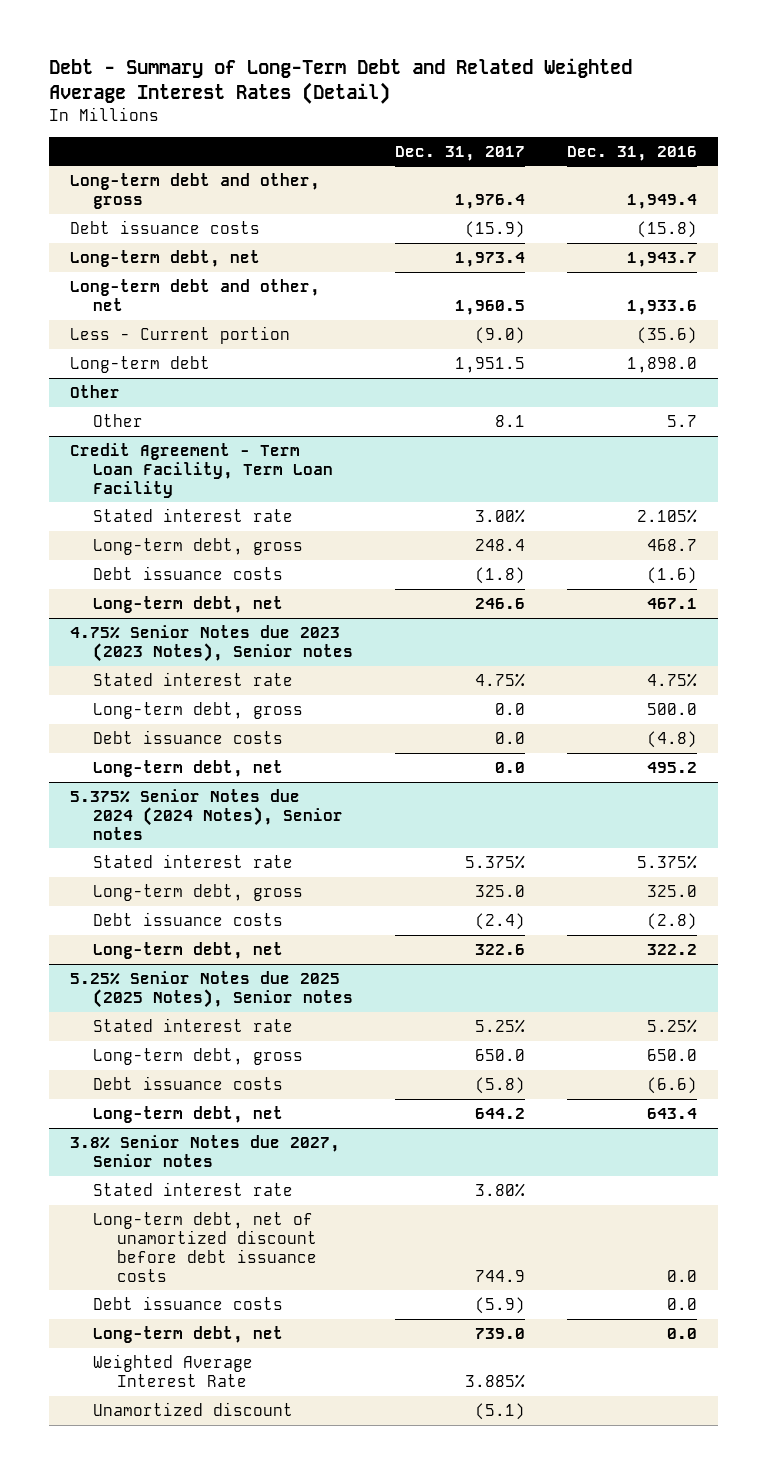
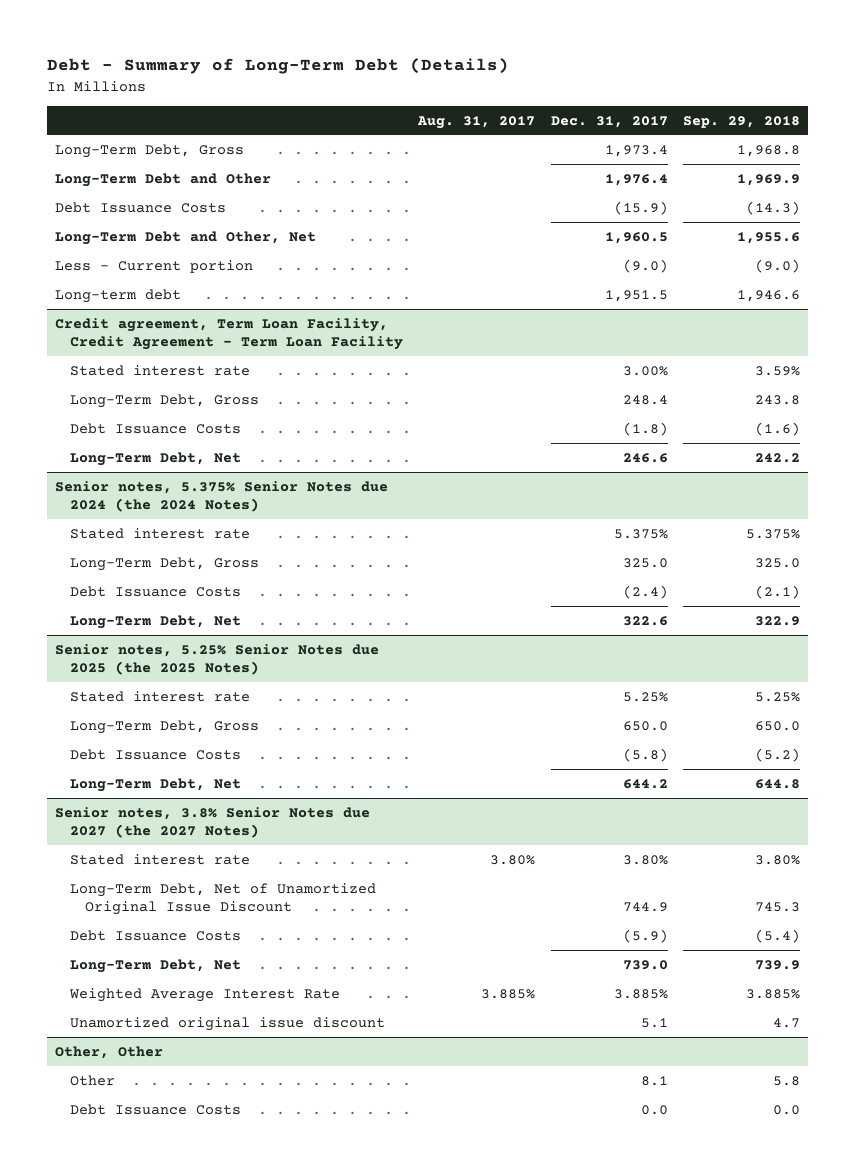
- Debt - Summary of Long-Term Debt and Related Weighted Average Interest Rates (Detail)
+ Debt - Summary of Long-Term Debt (Details)
- | Dec. 31, 2017 | Dec. 31, 2016
+ | Aug. 31, 2017 | Dec. 31, 2017 | Sep. 29, 2018
- Long-term debt and other, gross | 1,976.4 | 1,949.4
- Debt issuance costs | (15.9) | (15.8)
- Long-term debt, net | 1,973.4 | 1,943.7
- Long-term debt and other, net | 1,960.5 | 1,933.6
+ Long-Term Debt, Gross | | 1,973.4 | 1,968.8
+ Long-Term Debt and Other | | 1,976.4 | 1,969.9
+ Debt Issuance Costs | | (15.9) | (14.3)
+ Long-Term Debt and Other, Net | | 1,960.5 | 1,955.6
- Other
- Other | 8.1 | 5.7
- Credit Agreement - Term Loan Facility, Term Loan Facility
+ Credit agreement, Term Loan Facility, Credit Agreement - Term Loan Facility
- Long-term debt, gross | 248.4 | 468.7
- Debt issuance costs | (1.8) | (1.6)
- Long-term debt, net | 246.6 | 467.1
- 4.75% Senior Notes due 2023 (2023 Notes), Senior notes
- Stated interest rate | 4.75% | 4.75%
- Long-term debt, gross | 0.0 | 500.0
- Debt issuance costs | 0.0 | (4.8)
- Long-term debt, net | 0.0 | 495.2
- 5.375% Senior Notes due 2024 (2024 Notes), Senior notes
+ Long-Term Debt, Gross | | 248.4 | 243.8
+ Debt Issuance Costs | | (1.8) | (1.6)
+ Long-Term Debt, Net | | 246.6 | 242.2
+ Senior notes, 5.375% Senior Notes due 2024 (the 2024 Notes)
- Long-term debt, gross | 325.0 | 325.0
- Debt issuance costs | (2.4) | (2.8)
- Long-term debt, net | 322.6 | 322.2
- 5.25% Senior Notes due 2025 (2025 Notes), Senior notes
+ Long-Term Debt, Gross | | 325.0 | 325.0
+ Debt Issuance Costs | | (2.4) | (2.1)
+ Long-Term Debt, Net | | 322.6 | 322.9
+ Senior notes, 5.25% Senior Notes due 2025 (the 2025 Notes)
- Long-term debt, gross | 650.0 | 650.0
- Debt issuance costs | (5.8) | (6.6)
- Long-term debt, net | 644.2 | 643.4
- 3.8% Senior Notes due 2027, Senior notes
+ Long-Term Debt, Gross | | 650.0 | 650.0
+ Debt Issuance Costs | | (5.8) | (5.2)
+ Long-Term Debt, Net | | 644.2 | 644.8
+ Senior notes, 3.8% Senior Notes due 2027 (the 2027 Notes)
- Long-term debt, net of unamortized discount before debt issuance costs | 744.9 | 0.0
- Debt issuance costs | (5.9) | 0.0
- Long-term debt, net | 739.0 | 0.0
+ Long-Term Debt, Net of Unamortized Original Issue Discount | | 744.9 | 745.3
+ Debt Issuance Costs | | (5.9) | (5.4)
+ Long-Term Debt, Net | | 739.0 | 739.9
- Unamortized discount | (5.1) |
+ Unamortized original issue discount | | 5.1 | 4.7
+ Other, Other
+ Other | | 8.1 | 5.8
+ Debt Issuance Costs | | 0.0 | 0.0

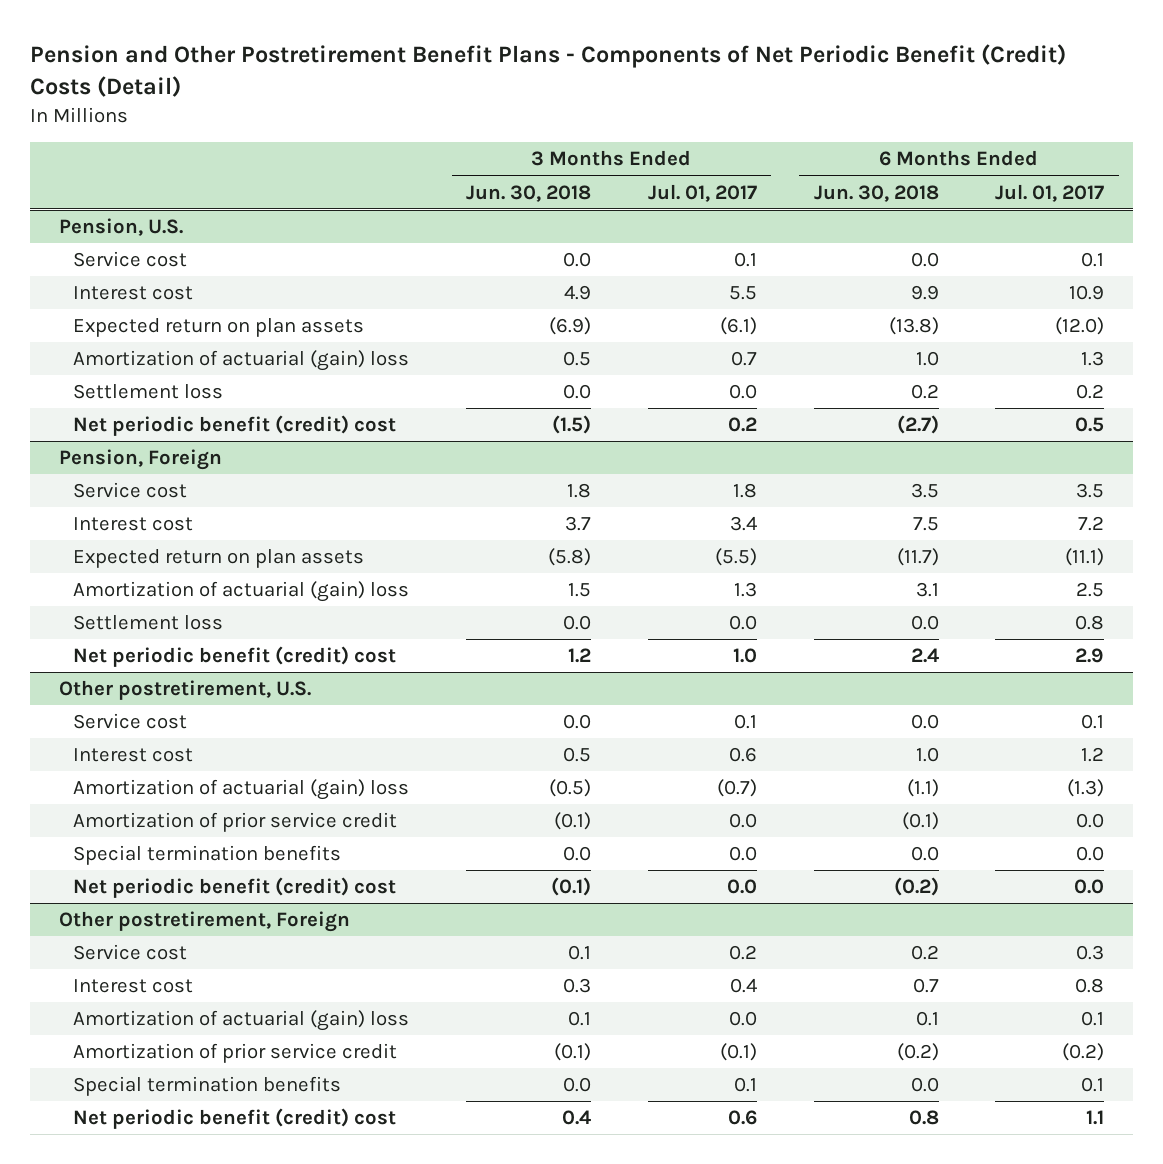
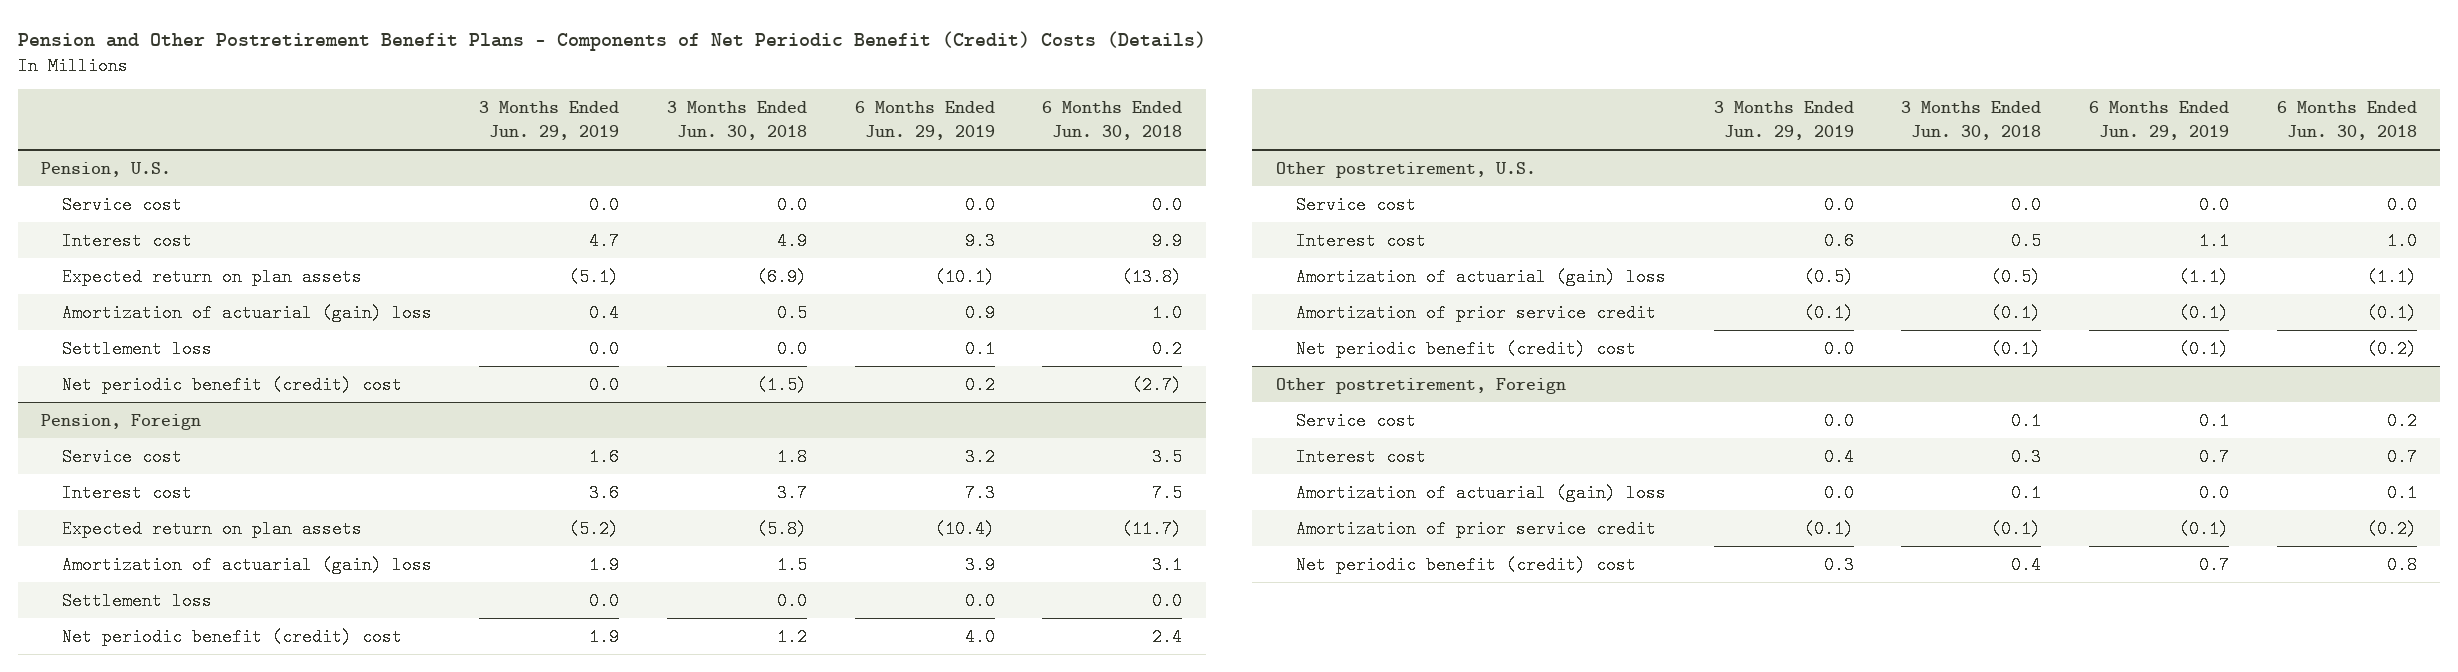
- Pension and Other Postretirement Benefit Plans - Components of Net Periodic Benefit (Credit) Costs (Detail)
+ Pension and Other Postretirement Benefit Plans - Components of Net Periodic Benefit (Credit) Costs (Details)
- | 3 Months Ended Jun. 30, 2018 | 3 Months Ended Jul. 01, 2017 | 6 Months Ended Jun. 30, 2018 | 6 Months Ended Jul. 01, 2017
+ | 3 Months Ended Jun. 29, 2019 | 3 Months Ended Jun. 30, 2018 | 6 Months Ended Jun. 29, 2019 | 6 Months Ended Jun. 30, 2018
@ Other postretirement, U.S.
- Special termination benefits | 0.0 | 0.0 | 0.0 | 0.0
@ Other postretirement, Foreign
- Special termination benefits | 0.0 | 0.1 | 0.0 | 0.1

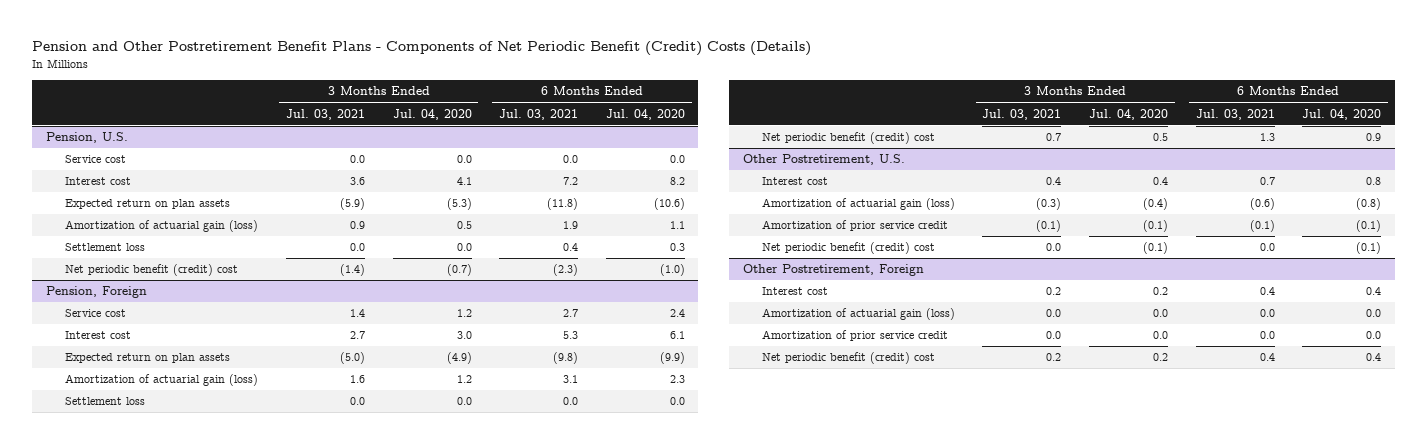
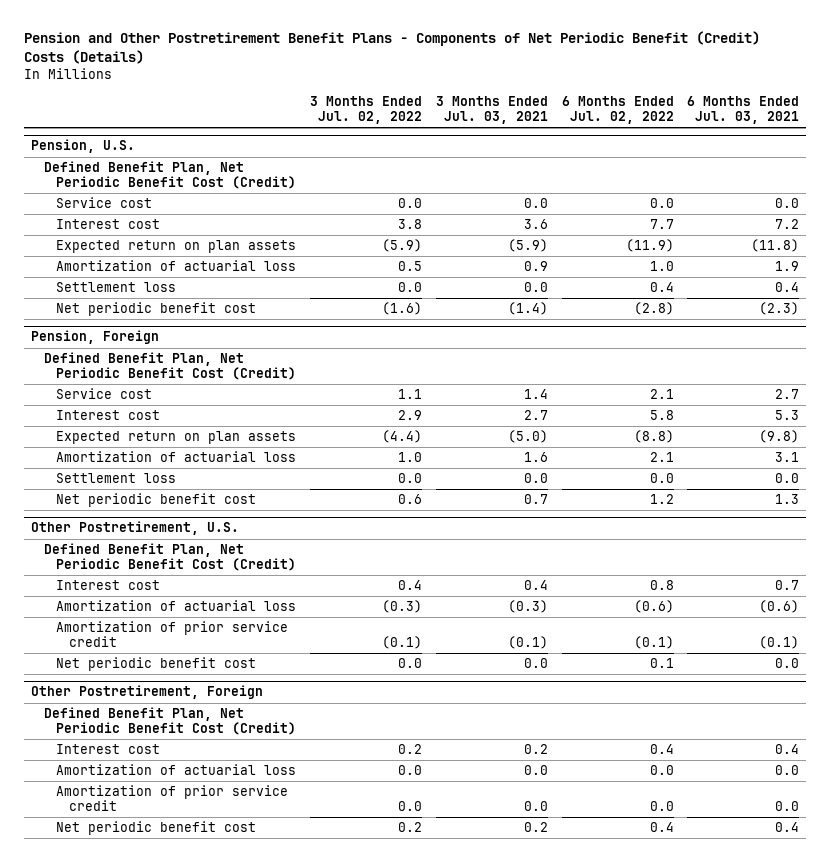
- | 3 Months Ended Jul. 03, 2021 | 3 Months Ended Jul. 04, 2020 | 6 Months Ended Jul. 03, 2021 | 6 Months Ended Jul. 04, 2020
+ | 3 Months Ended Jul. 02, 2022 | 3 Months Ended Jul. 03, 2021 | 6 Months Ended Jul. 02, 2022 | 6 Months Ended Jul. 03, 2021
@ Pension, U.S.
+ Defined Benefit Plan, Net Periodic Benefit Cost (Credit)
- Amortization of actuarial gain (loss) | 0.9 | 0.5 | 1.9 | 1.1
+ Amortization of actuarial loss | 0.5 | 0.9 | 1.0 | 1.9
- Net periodic benefit (credit) cost | (1.4) | (0.7) | (2.3) | (1.0)
+ Net periodic benefit cost | (1.6) | (1.4) | (2.8) | (2.3)
@ Pension, Foreign
+ Defined Benefit Plan, Net Periodic Benefit Cost (Credit)
- Amortization of actuarial gain (loss) | 1.6 | 1.2 | 3.1 | 2.3
+ Amortization of actuarial loss | 1.0 | 1.6 | 2.1 | 3.1
- Net periodic benefit (credit) cost | 0.7 | 0.5 | 1.3 | 0.9
+ Net periodic benefit cost | 0.6 | 0.7 | 1.2 | 1.3
@ Other Postretirement, U.S.
+ Defined Benefit Plan, Net Periodic Benefit Cost (Credit)
- Amortization of actuarial gain (loss) | (0.3) | (0.4) | (0.6) | (0.8)
+ Amortization of actuarial loss | (0.3) | (0.3) | (0.6) | (0.6)
- Net periodic benefit (credit) cost | 0.0 | (0.1) | 0.0 | (0.1)
+ Net periodic benefit cost | 0.0 | 0.0 | 0.1 | 0.0
@ Other Postretirement, Foreign
+ Defined Benefit Plan, Net Periodic Benefit Cost (Credit)
- Amortization of actuarial gain (loss) | 0.0 | 0.0 | 0.0 | 0.0
+ Amortization of actuarial loss | 0.0 | 0.0 | 0.0 | 0.0
- Net periodic benefit (credit) cost | 0.2 | 0.2 | 0.4 | 0.4
+ Net periodic benefit cost | 0.2 | 0.2 | 0.4 | 0.4

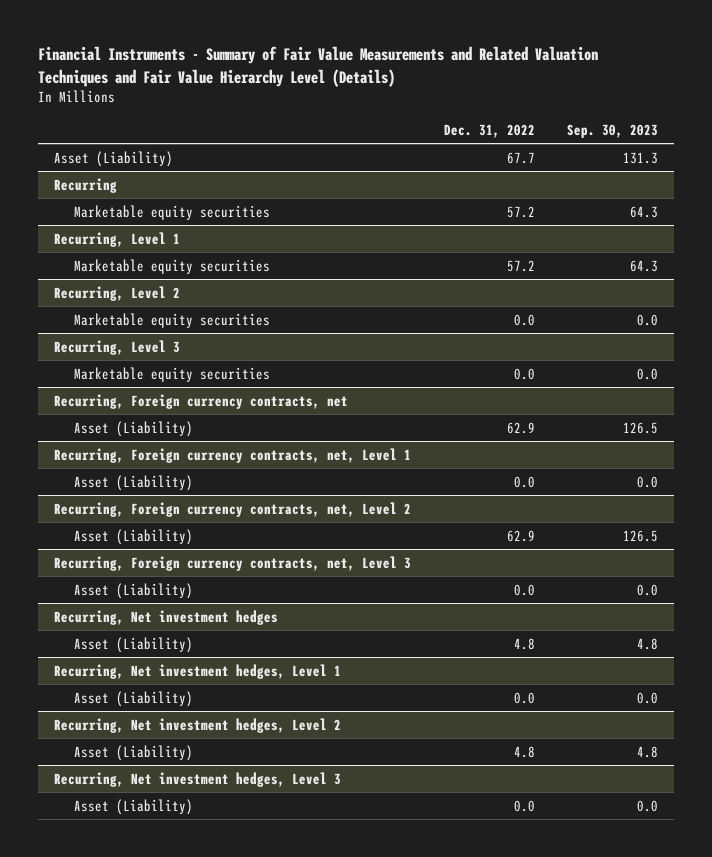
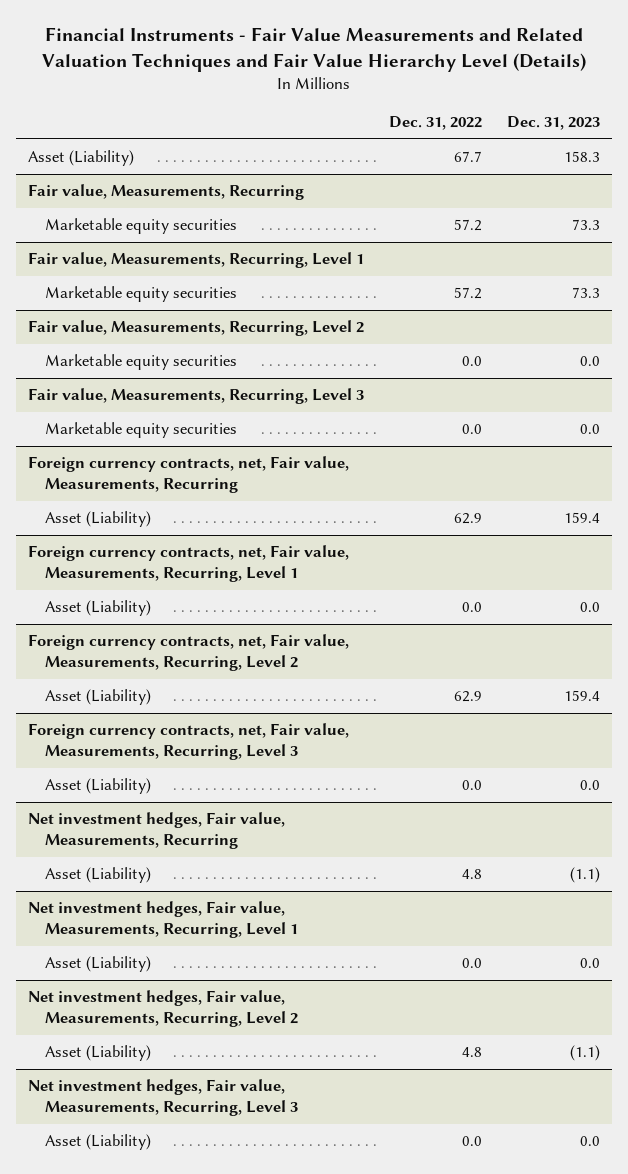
- Financial Instruments - Summary of Fair Value Measurements and Related Valuation Techniques and Fair Value Hierarchy Level (Details)
+ Financial Instruments - Fair Value Measurements and Related Valuation Techniques and Fair Value Hierarchy Level (Details)
- | Dec. 31, 2022 | Sep. 30, 2023
+ | Dec. 31, 2022 | Dec. 31, 2023
- Recurring
+ Fair value, Measurements, Recurring
- Recurring, Level 1
+ Fair value, Measurements, Recurring, Level 1
- Recurring, Level 2
+ Fair value, Measurements, Recurring, Level 2
- Recurring, Level 3
+ Fair value, Measurements, Recurring, Level 3
- Recurring, Foreign currency contracts, net
+ Foreign currency contracts, net, Fair value, Measurements, Recurring
- Recurring, Foreign currency contracts, net, Level 1
+ Foreign currency contracts, net, Fair value, Measurements, Recurring, Level 1
- Recurring, Foreign currency contracts, net, Level 2
+ Foreign currency contracts, net, Fair value, Measurements, Recurring, Level 2
- Recurring, Foreign currency contracts, net, Level 3
+ Foreign currency contracts, net, Fair value, Measurements, Recurring, Level 3
- Recurring, Net investment hedges
+ Net investment hedges, Fair value, Measurements, Recurring
- Recurring, Net investment hedges, Level 1
+ Net investment hedges, Fair value, Measurements, Recurring, Level 1
- Recurring, Net investment hedges, Level 2
+ Net investment hedges, Fair value, Measurements, Recurring, Level 2
- Recurring, Net investment hedges, Level 3
+ Net investment hedges, Fair value, Measurements, Recurring, Level 3

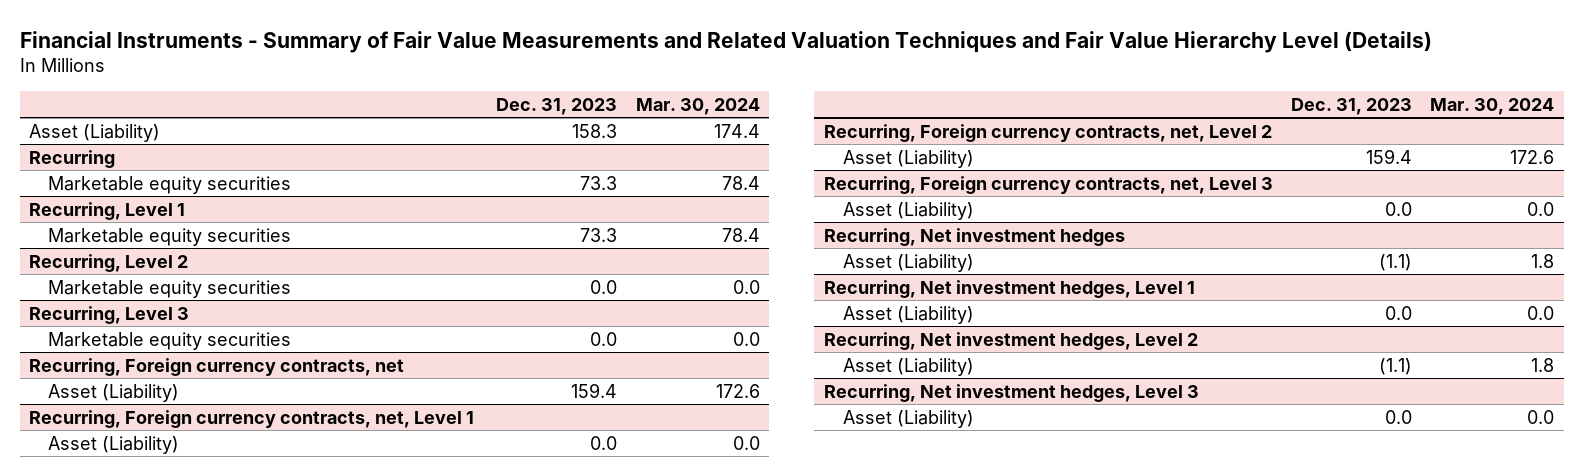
- Financial Instruments - Fair Value Measurements and Related Valuation Techniques and Fair Value Hierarchy Level (Details)
+ Financial Instruments - Summary of Fair Value Measurements and Related Valuation Techniques and Fair Value Hierarchy Level (Details)
- | Dec. 31, 2022 | Dec. 31, 2023
+ | Dec. 31, 2023 | Mar. 30, 2024
- Fair value, Measurements, Recurring
+ Recurring
- Fair value, Measurements, Recurring, Level 1
+ Recurring, Level 1
- Fair value, Measurements, Recurring, Level 2
+ Recurring, Level 2
- Fair value, Measurements, Recurring, Level 3
+ Recurring, Level 3
- Foreign currency contracts, net, Fair value, Measurements, Recurring
+ Recurring, Foreign currency contracts, net
- Foreign currency contracts, net, Fair value, Measurements, Recurring, Level 1
+ Recurring, Foreign currency contracts, net, Level 1
- Foreign currency contracts, net, Fair value, Measurements, Recurring, Level 2
+ Recurring, Foreign currency contracts, net, Level 2
- Foreign currency contracts, net, Fair value, Measurements, Recurring, Level 3
+ Recurring, Foreign currency contracts, net, Level 3
- Net investment hedges, Fair value, Measurements, Recurring
+ Recurring, Net investment hedges
- Net investment hedges, Fair value, Measurements, Recurring, Level 1
+ Recurring, Net investment hedges, Level 1
- Net investment hedges, Fair value, Measurements, Recurring, Level 2
+ Recurring, Net investment hedges, Level 2
- Net investment hedges, Fair value, Measurements, Recurring, Level 3
+ Recurring, Net investment hedges, Level 3

